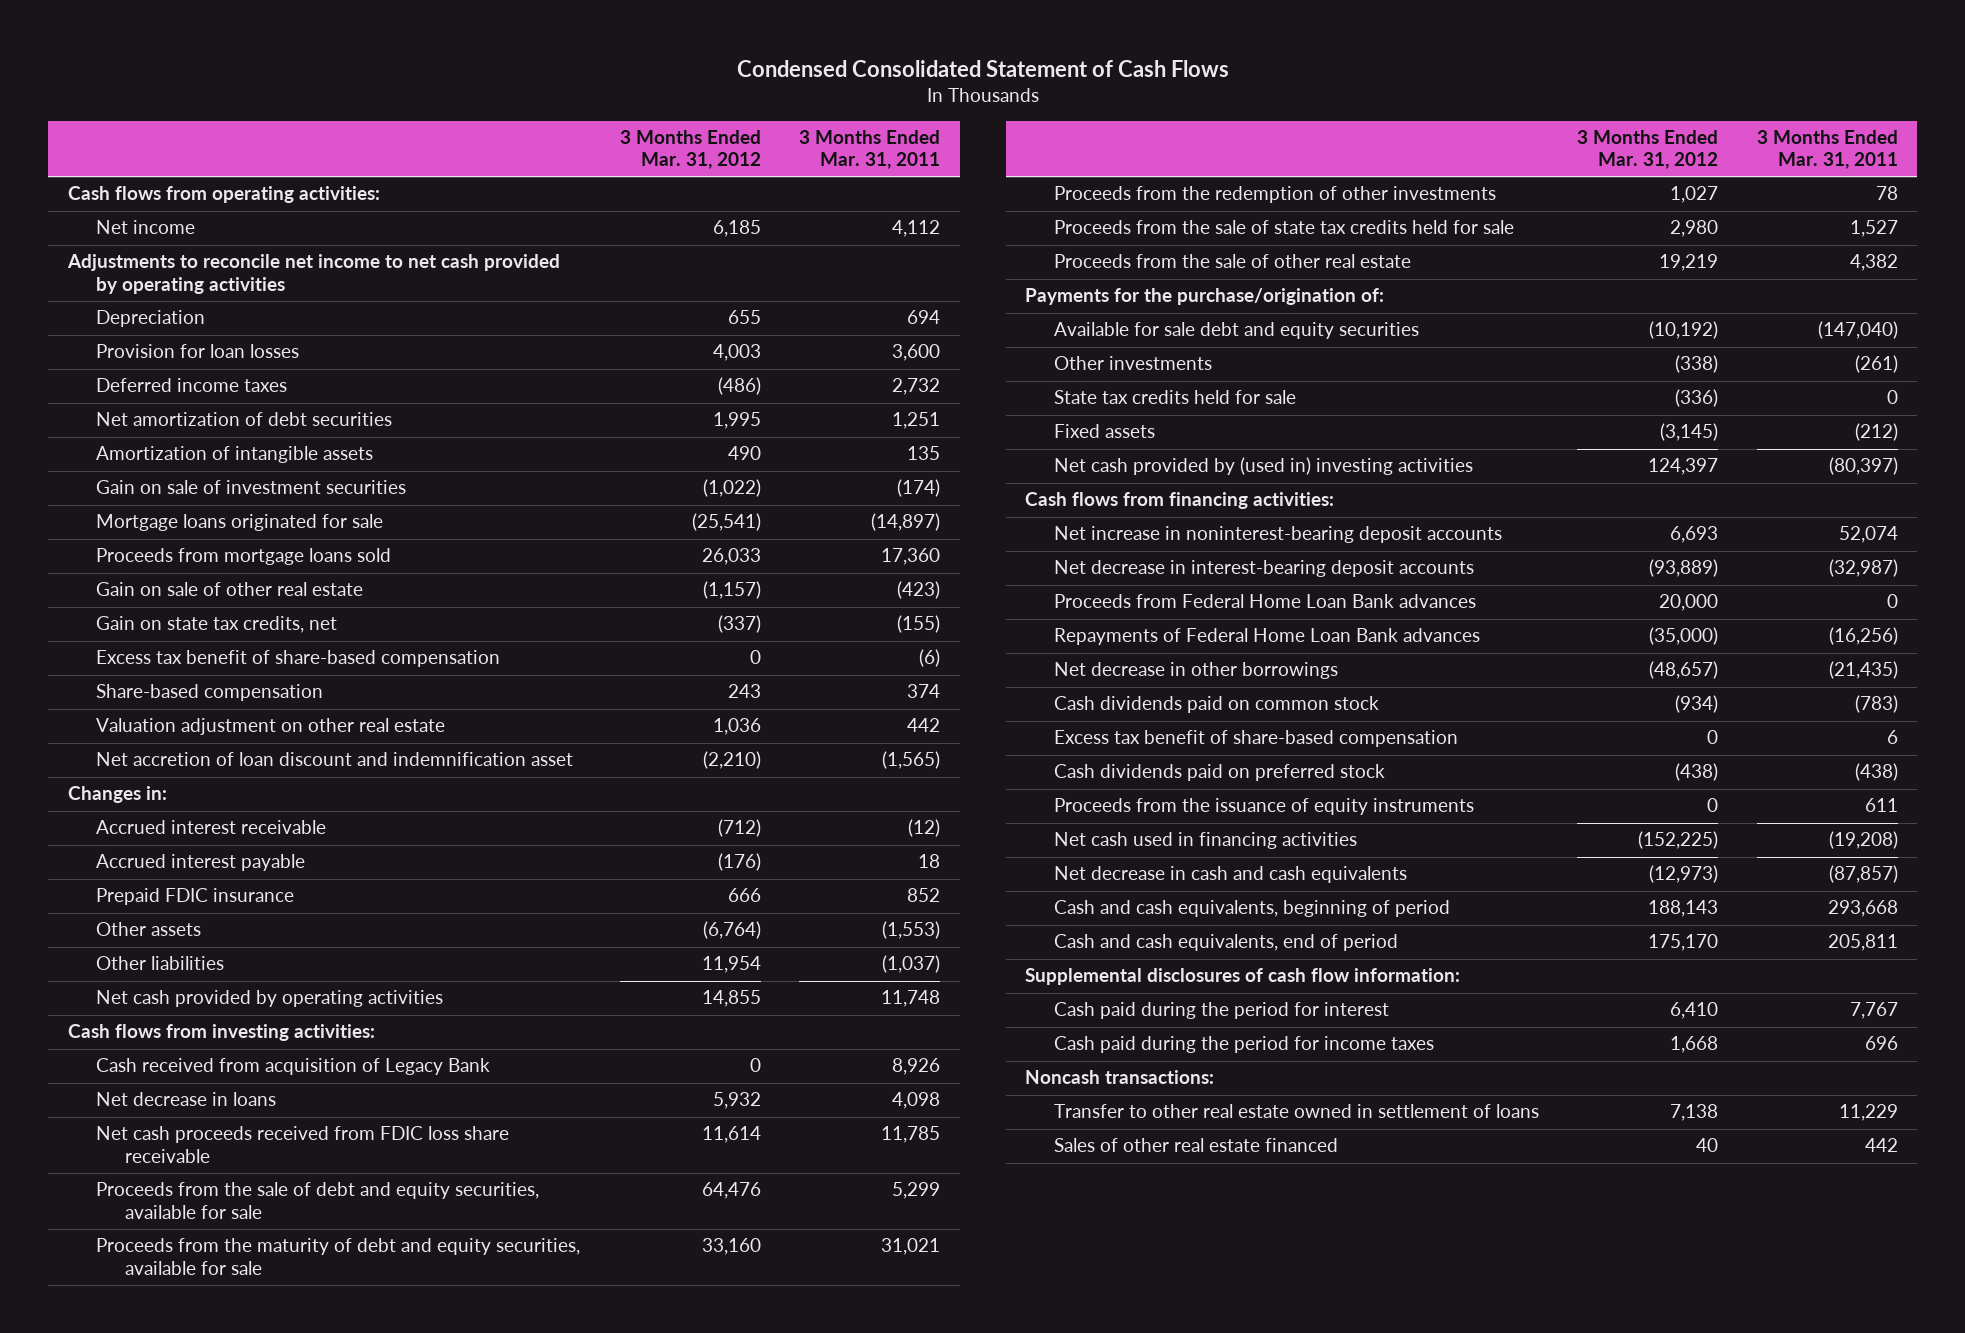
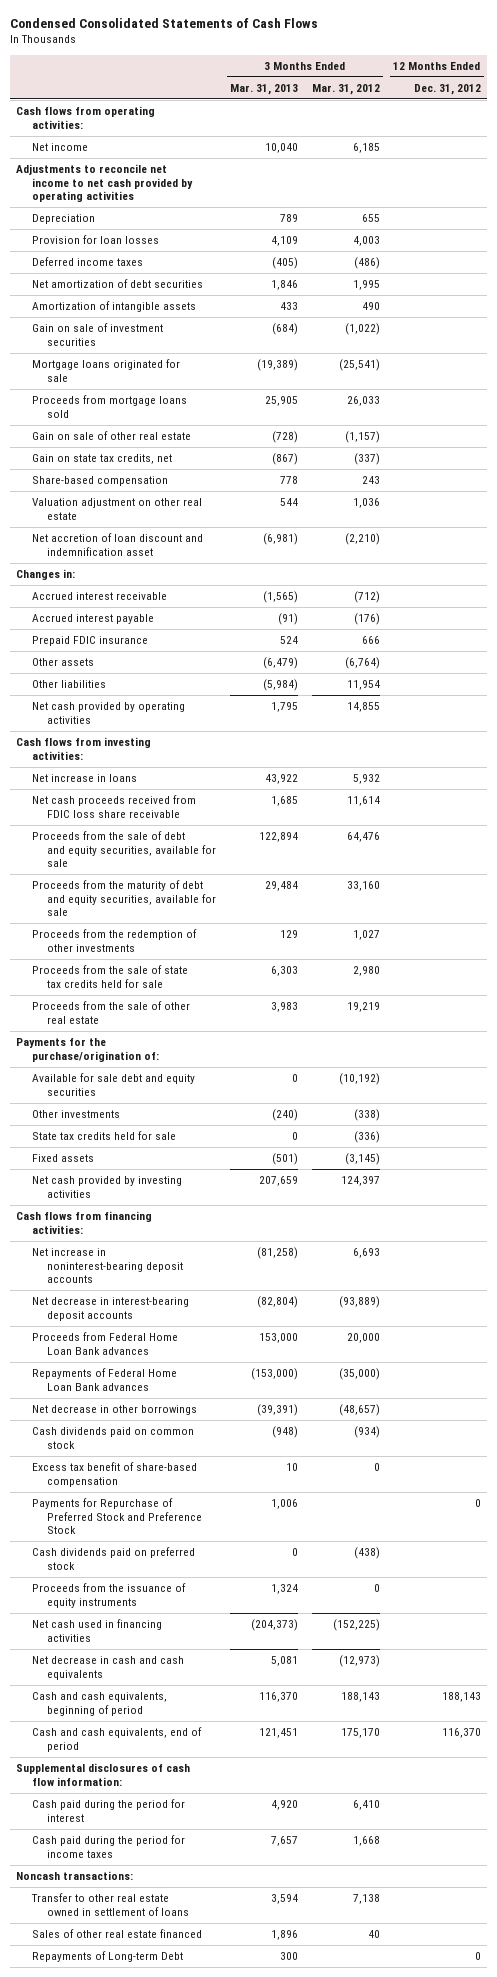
- Condensed Consolidated Statement of Cash Flows
+ Condensed Consolidated Statements of Cash Flows
- | 3 Months Ended Mar. 31, 2012 | 3 Months Ended Mar. 31, 2011
+ | 3 Months Ended Mar. 31, 2013 | 3 Months Ended Mar. 31, 2012 | 12 Months Ended Dec. 31, 2012
- Excess tax benefit of share-based compensation | 0 | (6)
- Cash received from acquisition of Legacy Bank | 0 | 8,926
- Net decrease in loans | 5,932 | 4,098
+ Net increase in loans | 43,922 | 5,932 |
- Net cash provided by (used in) investing activities | 124,397 | (80,397)
+ Net cash provided by investing activities | 207,659 | 124,397 |
+ Payments for Repurchase of Preferred Stock and Preference Stock | 1,006 | | 0
+ Repayments of Long-term Debt | 300 | | 0

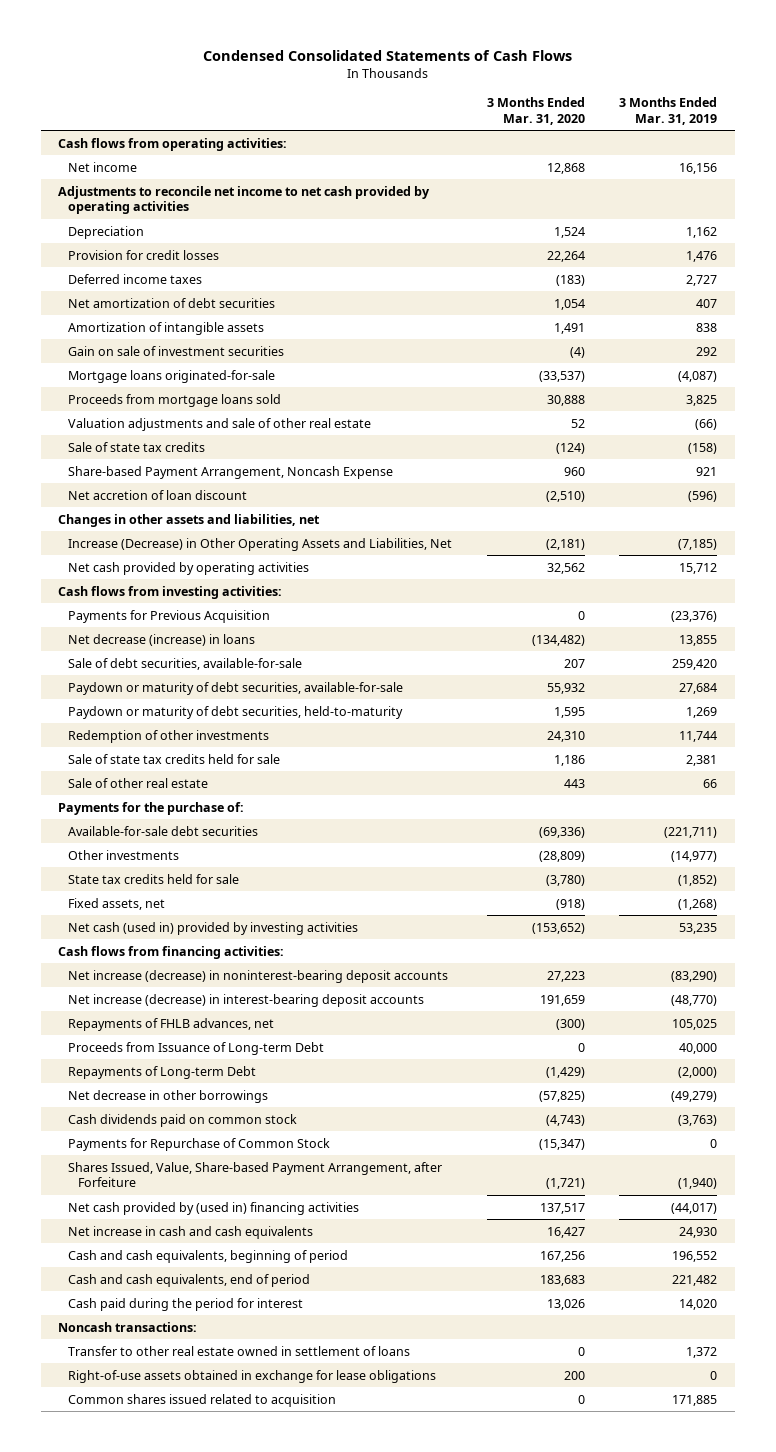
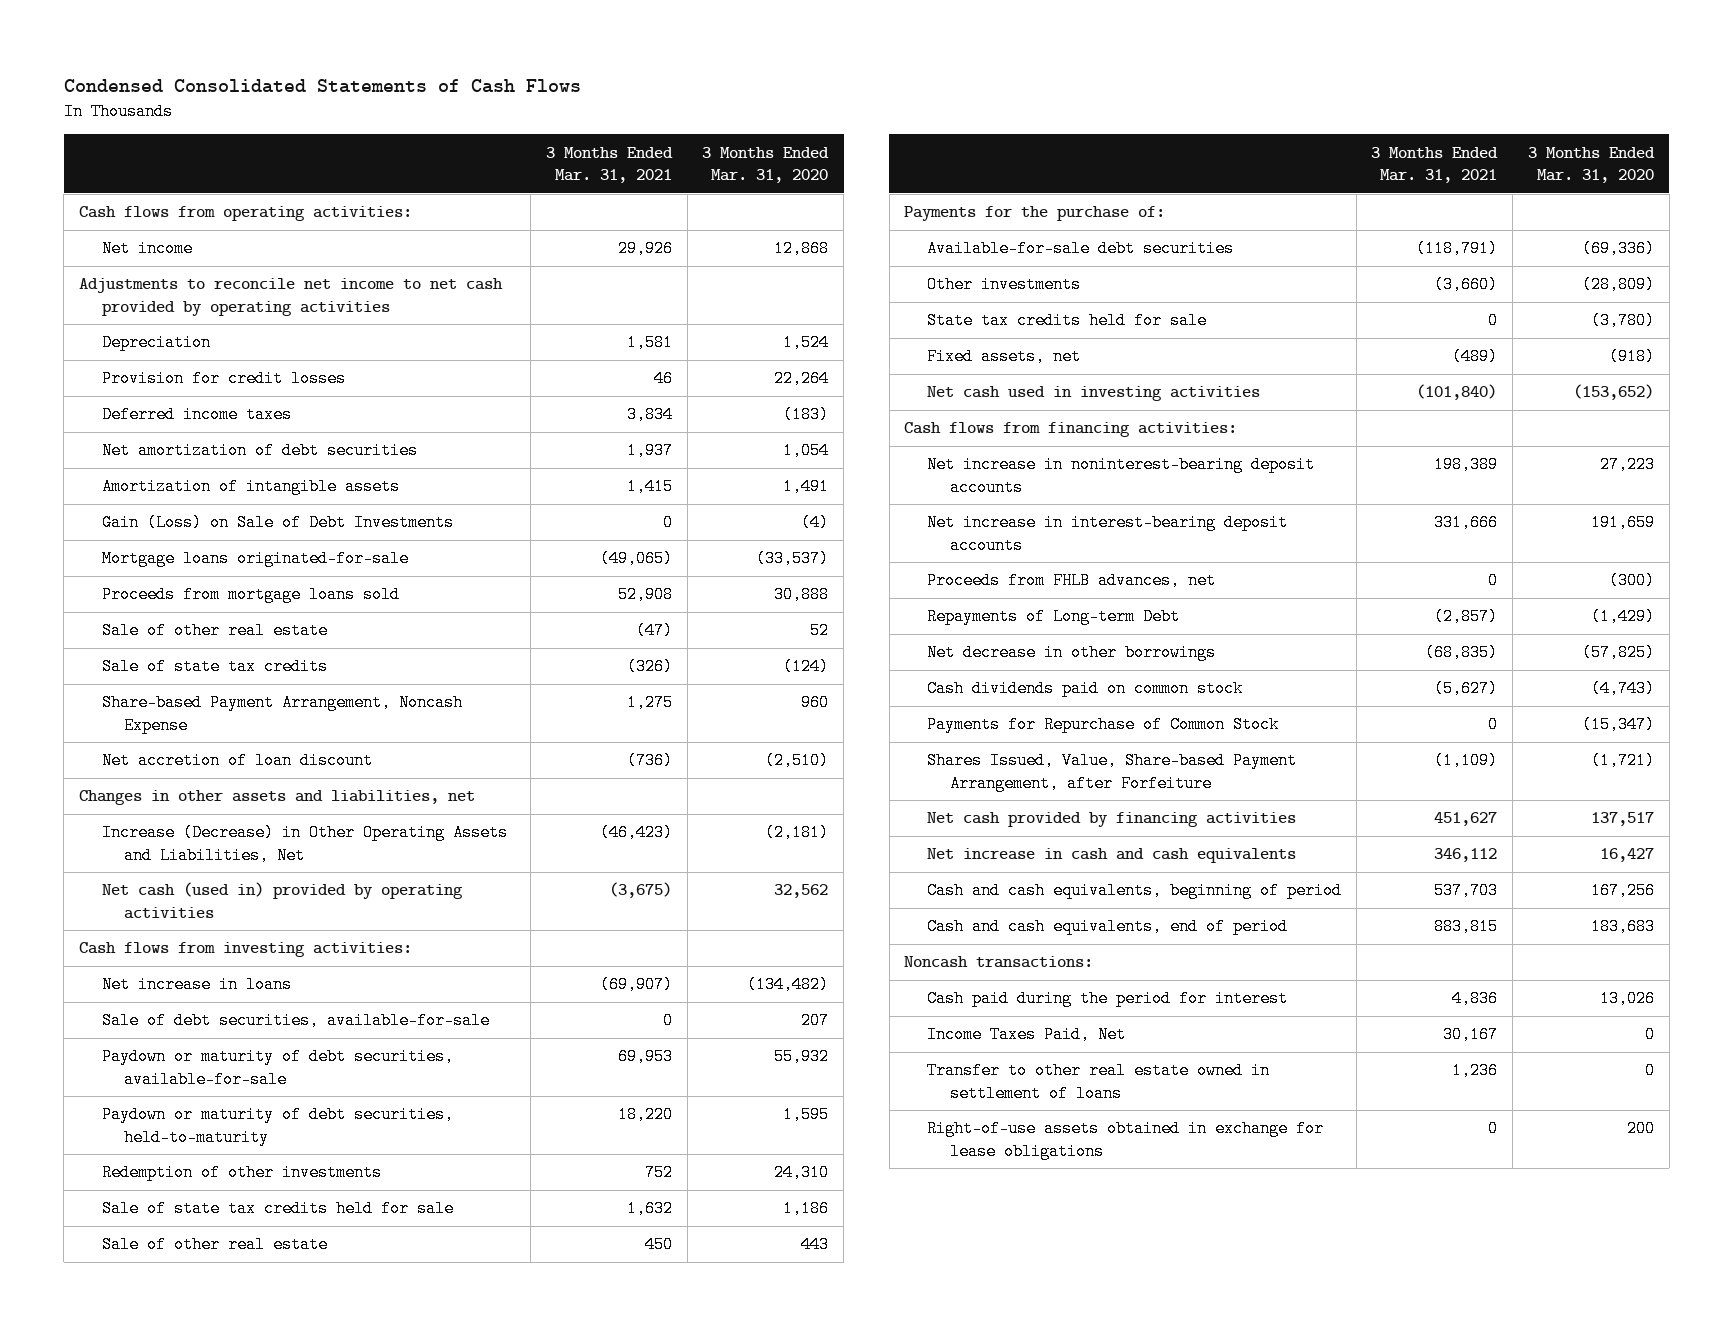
- | 3 Months Ended Mar. 31, 2020 | 3 Months Ended Mar. 31, 2019
+ | 3 Months Ended Mar. 31, 2021 | 3 Months Ended Mar. 31, 2020
- Gain on sale of investment securities | (4) | 292
+ Gain (Loss) on Sale of Debt Investments | 0 | (4)
- Valuation adjustments and sale of other real estate | 52 | (66)
+ Sale of other real estate | (47) | 52
- Net cash provided by operating activities | 32,562 | 15,712
+ Net cash (used in) provided by operating activities | (3,675) | 32,562
- Payments for Previous Acquisition | 0 | (23,376)
- Net decrease (increase) in loans | (134,482) | 13,855
+ Net increase in loans | (69,907) | (134,482)
- Net cash (used in) provided by investing activities | (153,652) | 53,235
+ Net cash used in investing activities | (101,840) | (153,652)
- Net increase (decrease) in noninterest-bearing deposit accounts | 27,223 | (83,290)
- Net increase (decrease) in interest-bearing deposit accounts | 191,659 | (48,770)
- Repayments of FHLB advances, net | (300) | 105,025
- Proceeds from Issuance of Long-term Debt | 0 | 40,000
+ Net increase in noninterest-bearing deposit accounts | 198,389 | 27,223
+ Net increase in interest-bearing deposit accounts | 331,666 | 191,659
+ Proceeds from FHLB advances, net | 0 | (300)
- Net cash provided by (used in) financing activities | 137,517 | (44,017)
+ Net cash provided by financing activities | 451,627 | 137,517
moved down: Cash paid during the period for interest | 4,836 | 13,026
+ Income Taxes Paid, Net | 30,167 | 0
- Common shares issued related to acquisition | 0 | 171,885

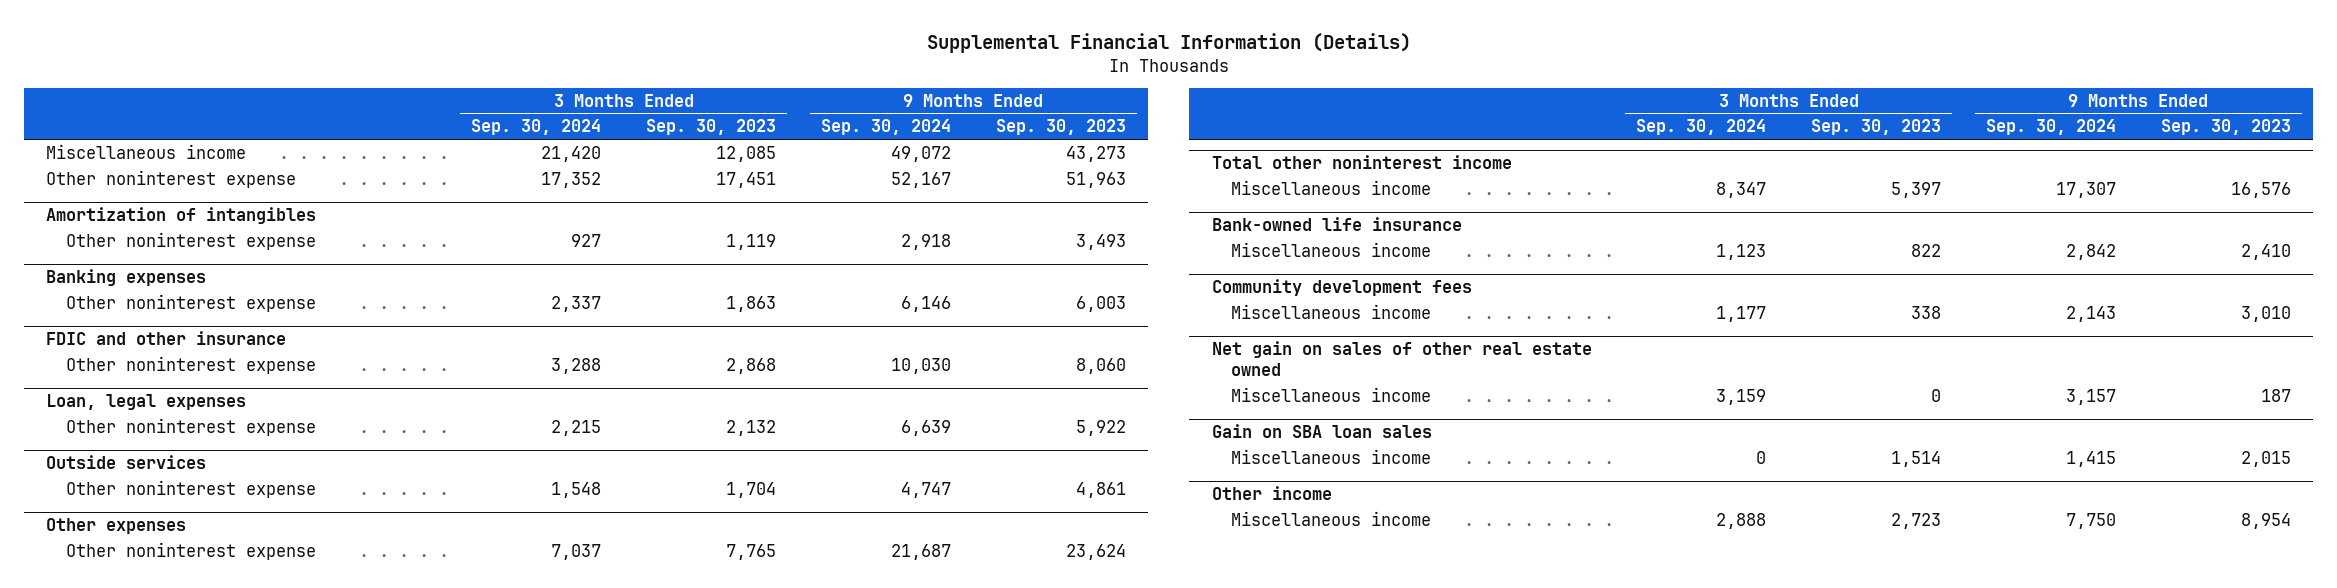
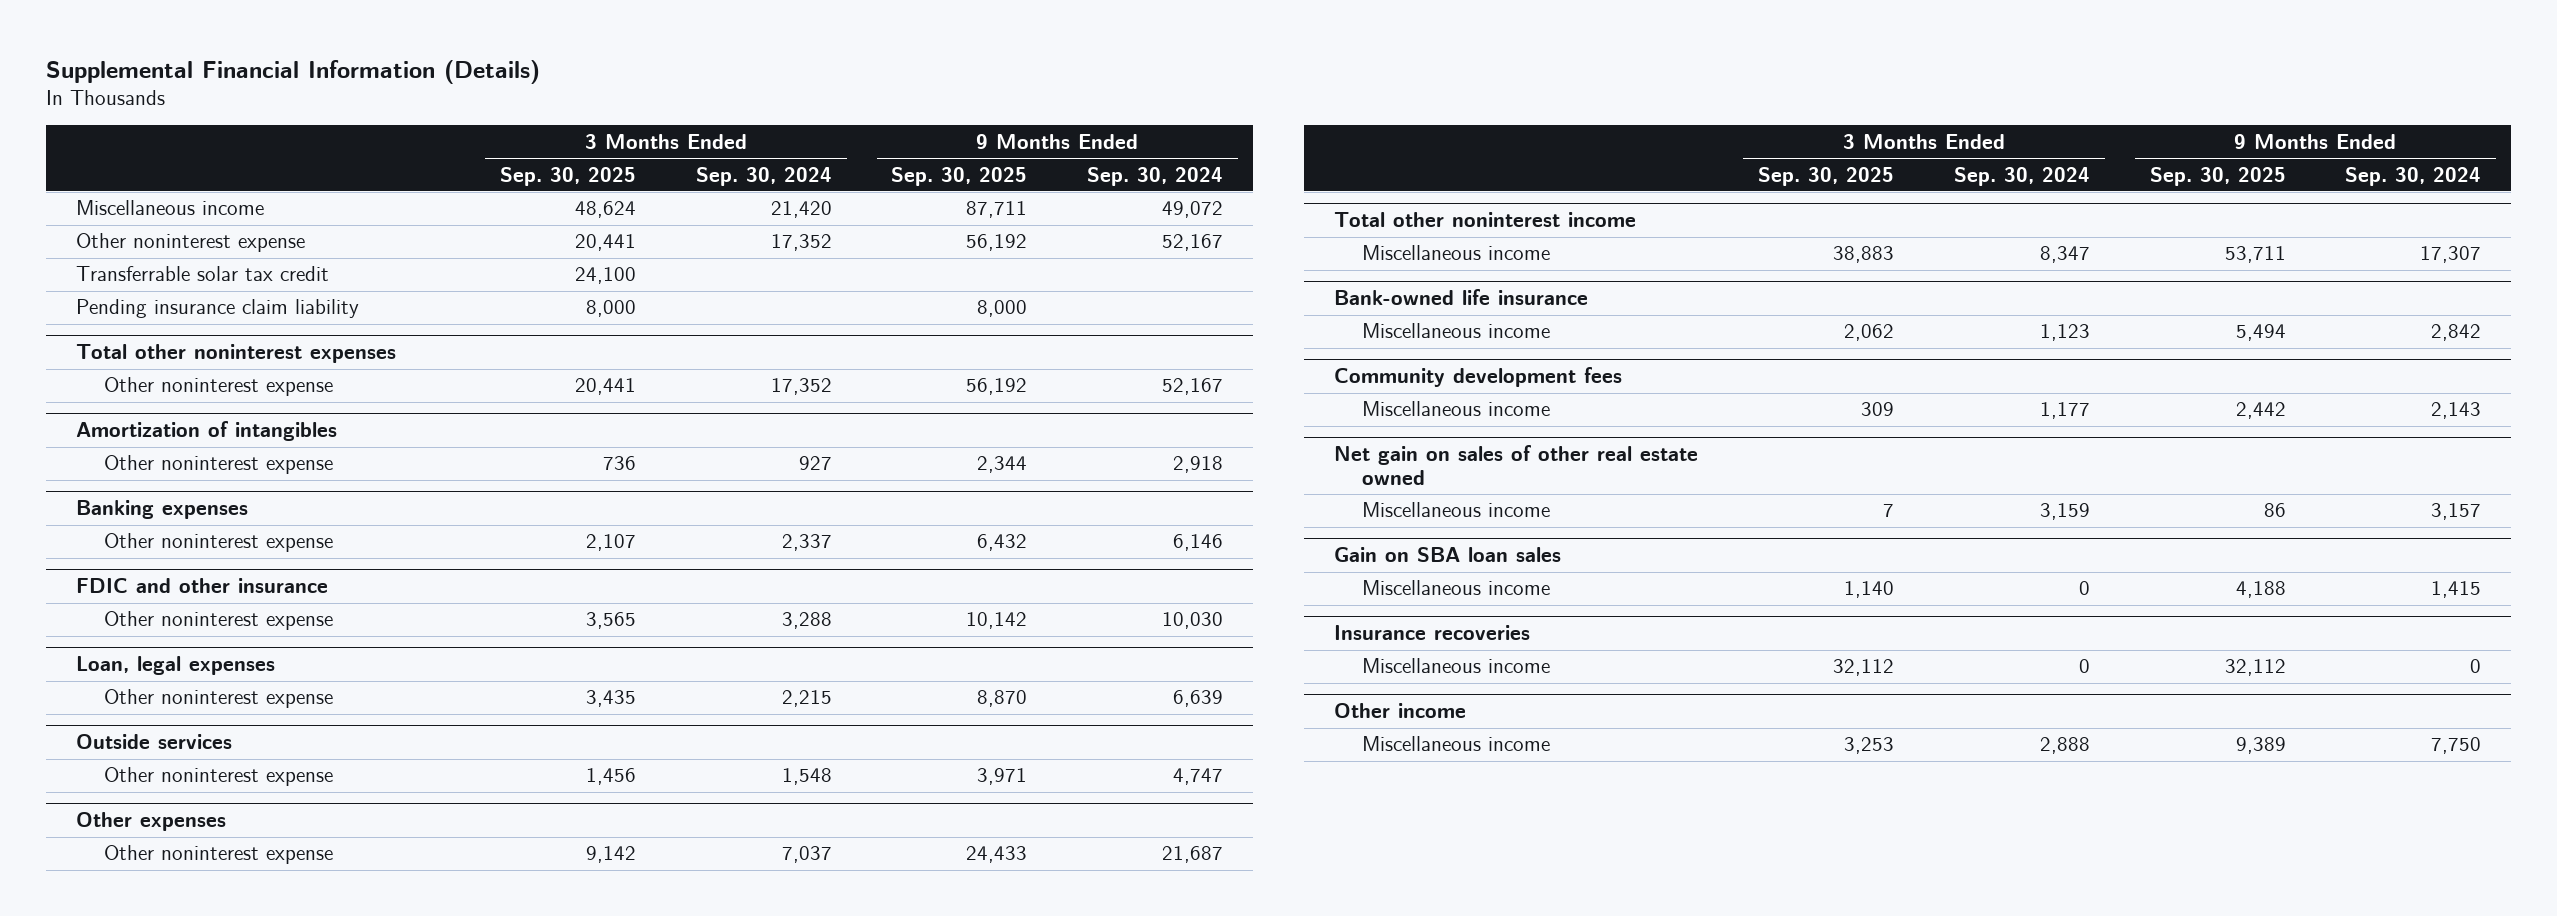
- | 3 Months Ended Sep. 30, 2024 | 3 Months Ended Sep. 30, 2023 | 9 Months Ended Sep. 30, 2024 | 9 Months Ended Sep. 30, 2023
+ | 3 Months Ended Sep. 30, 2025 | 3 Months Ended Sep. 30, 2024 | 9 Months Ended Sep. 30, 2025 | 9 Months Ended Sep. 30, 2024
+ Transferrable solar tax credit | 24,100 | | |
+ Pending insurance claim liability | 8,000 | | 8,000 |
+ Total other noninterest expenses
+ Other noninterest expense | 20,441 | 17,352 | 56,192 | 52,167
+ Insurance recoveries
+ Miscellaneous income | 32,112 | 0 | 32,112 | 0

